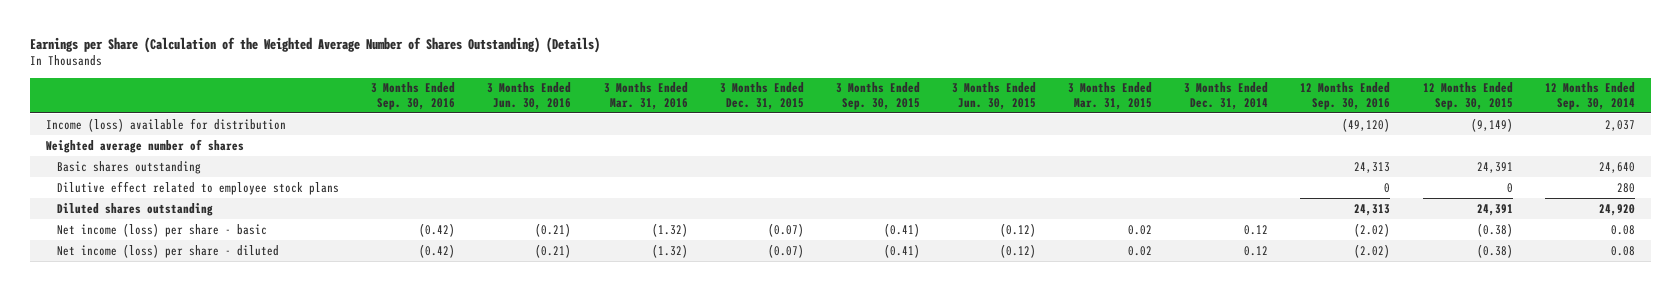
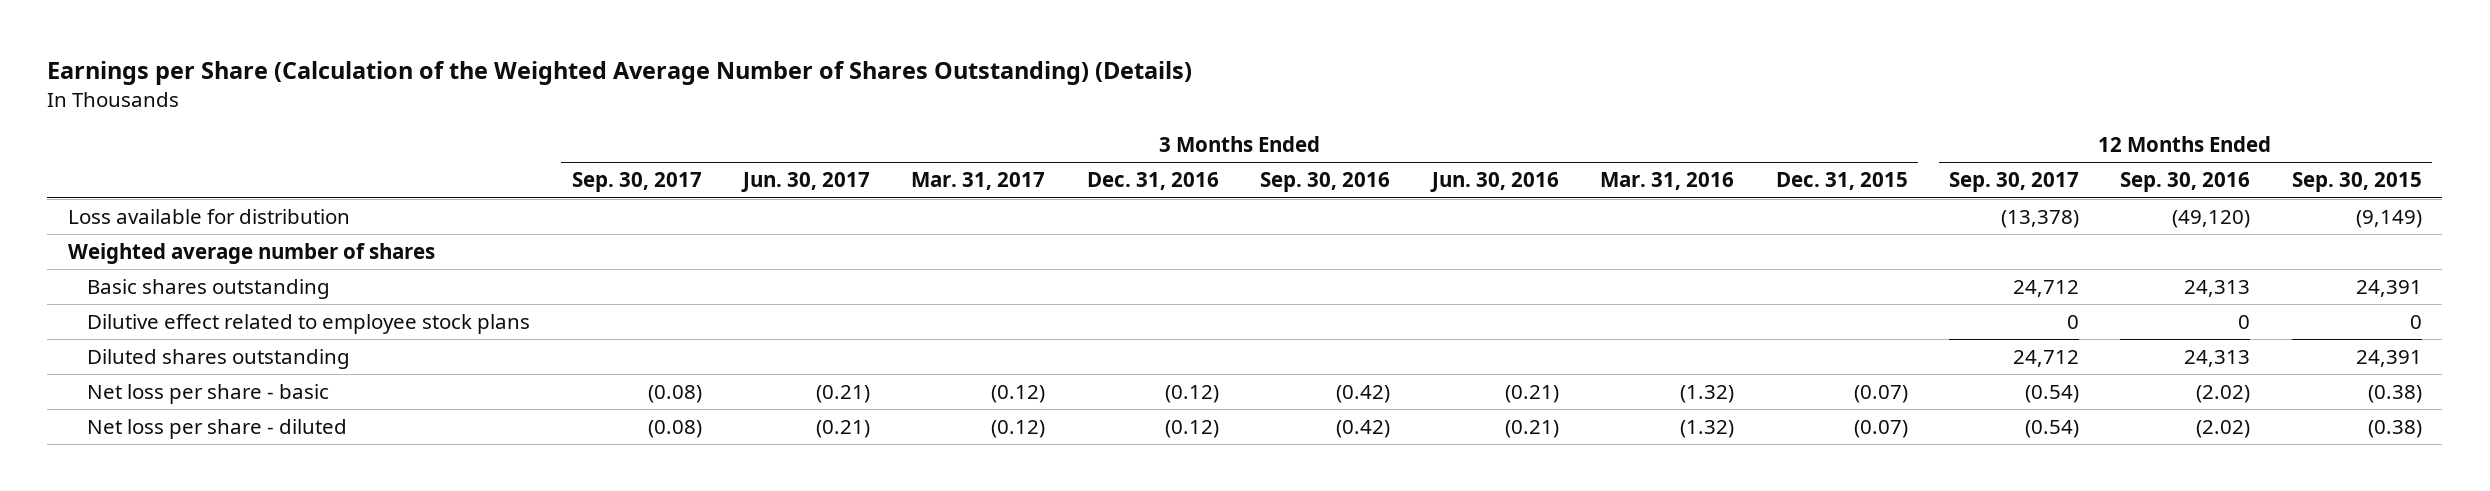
- | 3 Months Ended Sep. 30, 2016 | 3 Months Ended Jun. 30, 2016 | 3 Months Ended Mar. 31, 2016 | 3 Months Ended Dec. 31, 2015 | 3 Months Ended Sep. 30, 2015 | 3 Months Ended Jun. 30, 2015 | 3 Months Ended Mar. 31, 2015 | 3 Months Ended Dec. 31, 2014 | 12 Months Ended Sep. 30, 2016 | 12 Months Ended Sep. 30, 2015 | 12 Months Ended Sep. 30, 2014
+ | 3 Months Ended Sep. 30, 2017 | 3 Months Ended Jun. 30, 2017 | 3 Months Ended Mar. 31, 2017 | 3 Months Ended Dec. 31, 2016 | 3 Months Ended Sep. 30, 2016 | 3 Months Ended Jun. 30, 2016 | 3 Months Ended Mar. 31, 2016 | 3 Months Ended Dec. 31, 2015 | 12 Months Ended Sep. 30, 2017 | 12 Months Ended Sep. 30, 2016 | 12 Months Ended Sep. 30, 2015
- Income (loss) available for distribution | | | | | | | | | (49,120) | (9,149) | 2,037
+ Loss available for distribution | | | | | | | | | (13,378) | (49,120) | (9,149)
- Net income (loss) per share - basic | (0.42) | (0.21) | (1.32) | (0.07) | (0.41) | (0.12) | 0.02 | 0.12 | (2.02) | (0.38) | 0.08
- Net income (loss) per share - diluted | (0.42) | (0.21) | (1.32) | (0.07) | (0.41) | (0.12) | 0.02 | 0.12 | (2.02) | (0.38) | 0.08
+ Net loss per share - basic | (0.08) | (0.21) | (0.12) | (0.12) | (0.42) | (0.21) | (1.32) | (0.07) | (0.54) | (2.02) | (0.38)
+ Net loss per share - diluted | (0.08) | (0.21) | (0.12) | (0.12) | (0.42) | (0.21) | (1.32) | (0.07) | (0.54) | (2.02) | (0.38)

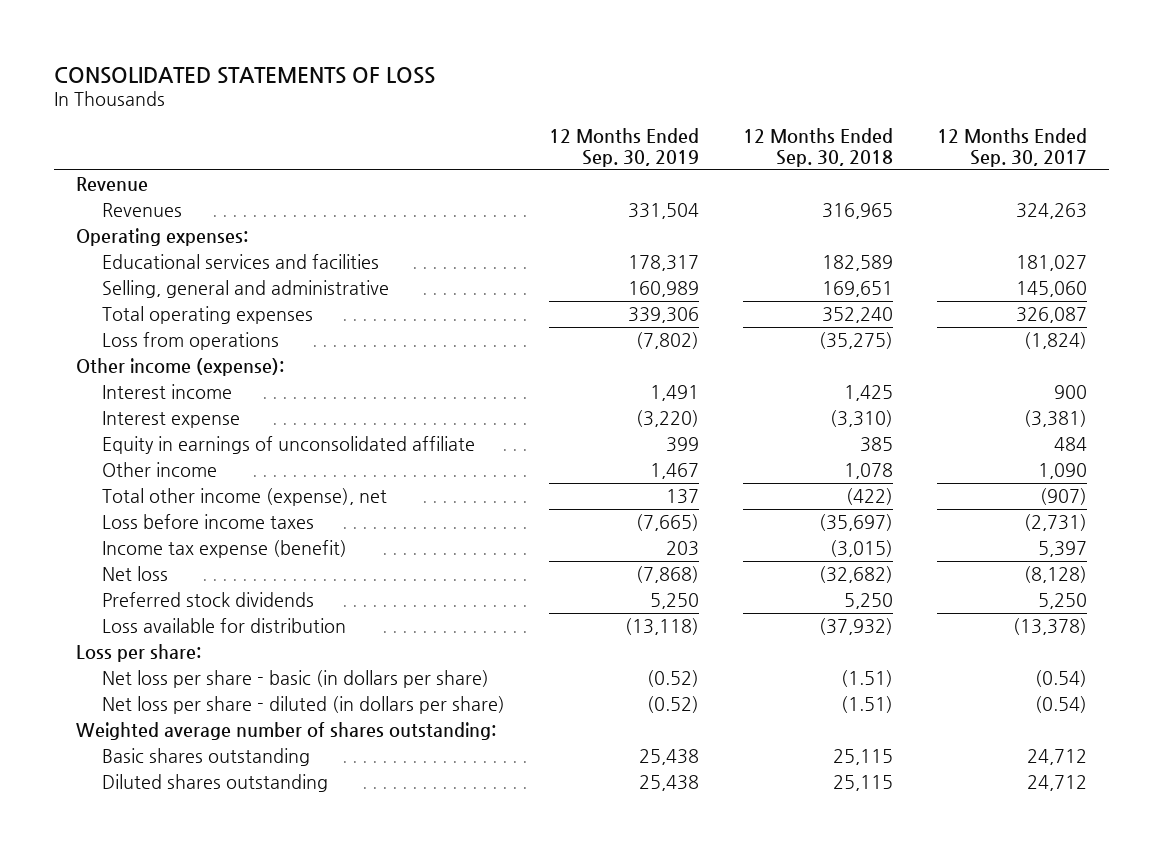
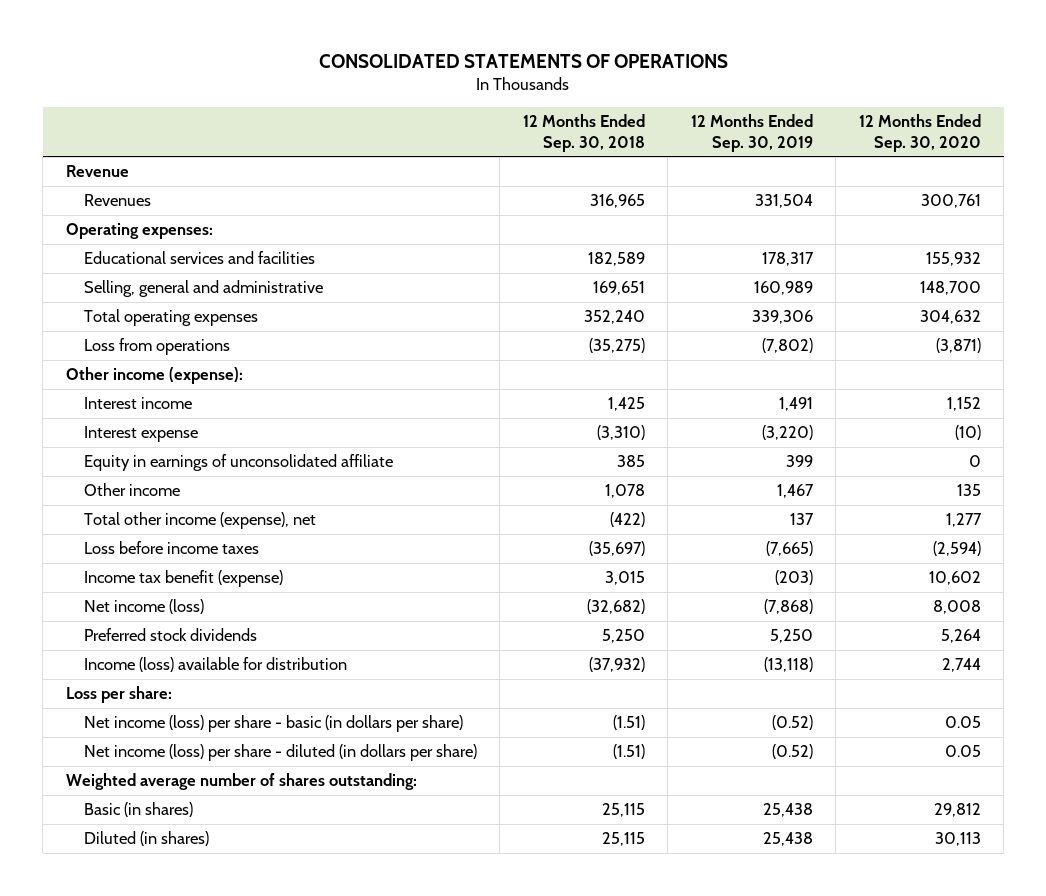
- CONSOLIDATED STATEMENTS OF LOSS
+ CONSOLIDATED STATEMENTS OF OPERATIONS
- | 12 Months Ended Sep. 30, 2019 | 12 Months Ended Sep. 30, 2018 | 12 Months Ended Sep. 30, 2017
+ | 12 Months Ended Sep. 30, 2018 | 12 Months Ended Sep. 30, 2019 | 12 Months Ended Sep. 30, 2020
- Income tax expense (benefit) | 203 | (3,015) | 5,397
- Net loss | (7,868) | (32,682) | (8,128)
+ Income tax benefit (expense) | 3,015 | (203) | 10,602
+ Net income (loss) | (32,682) | (7,868) | 8,008
- Loss available for distribution | (13,118) | (37,932) | (13,378)
+ Income (loss) available for distribution | (37,932) | (13,118) | 2,744
- Net loss per share - basic (in dollars per share) | (0.52) | (1.51) | (0.54)
- Net loss per share - diluted (in dollars per share) | (0.52) | (1.51) | (0.54)
+ Net income (loss) per share - basic (in dollars per share) | (1.51) | (0.52) | 0.05
+ Net income (loss) per share - diluted (in dollars per share) | (1.51) | (0.52) | 0.05
- Basic shares outstanding | 25,438 | 25,115 | 24,712
- Diluted shares outstanding | 25,438 | 25,115 | 24,712
+ Basic (in shares) | 25,115 | 25,438 | 29,812
+ Diluted (in shares) | 25,115 | 25,438 | 30,113

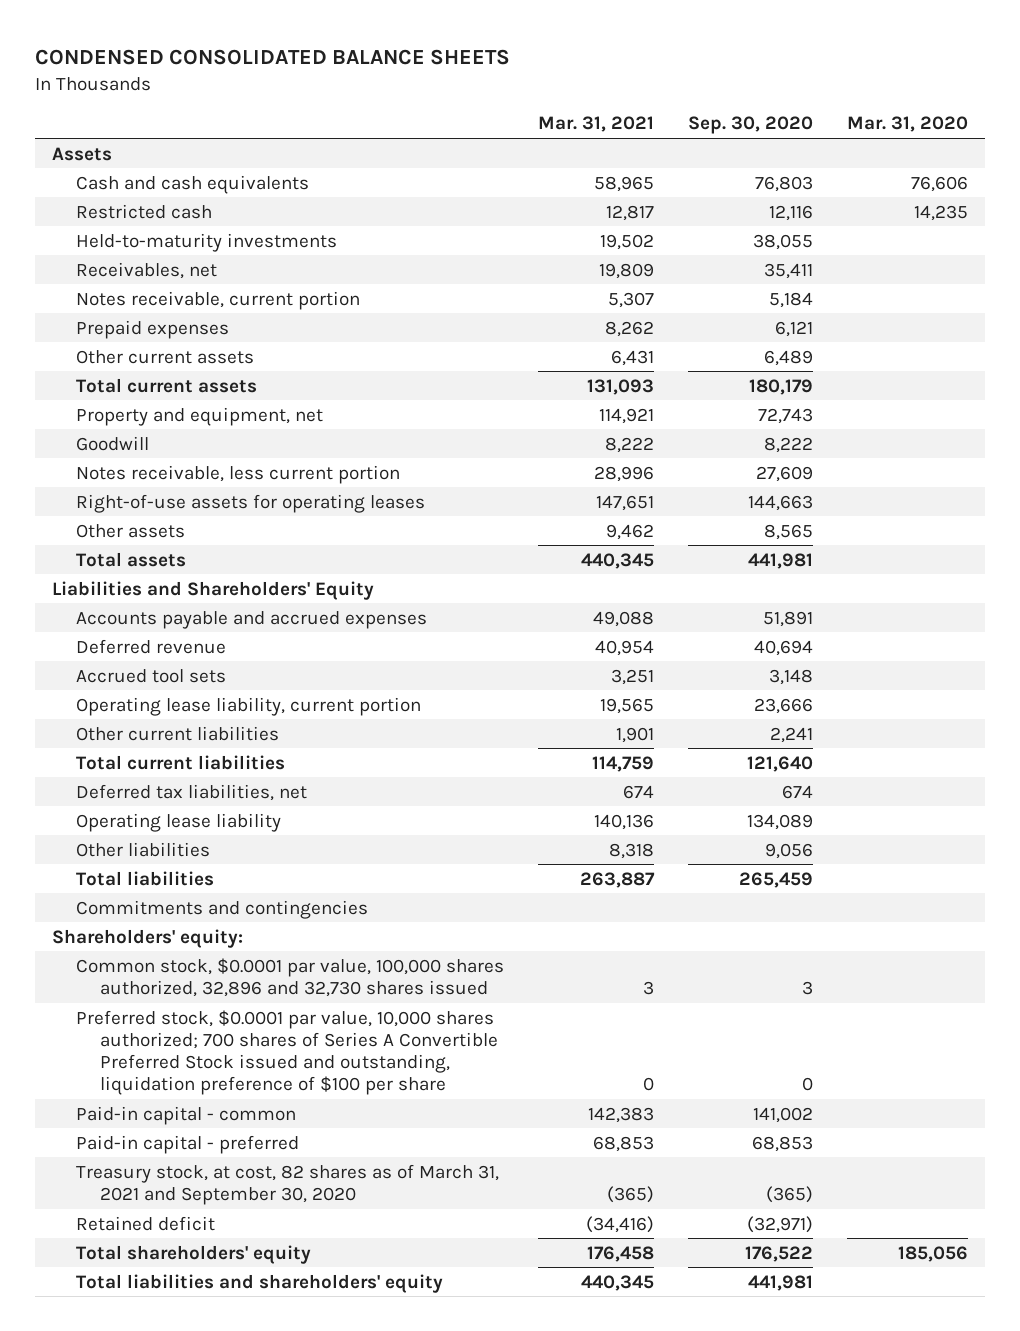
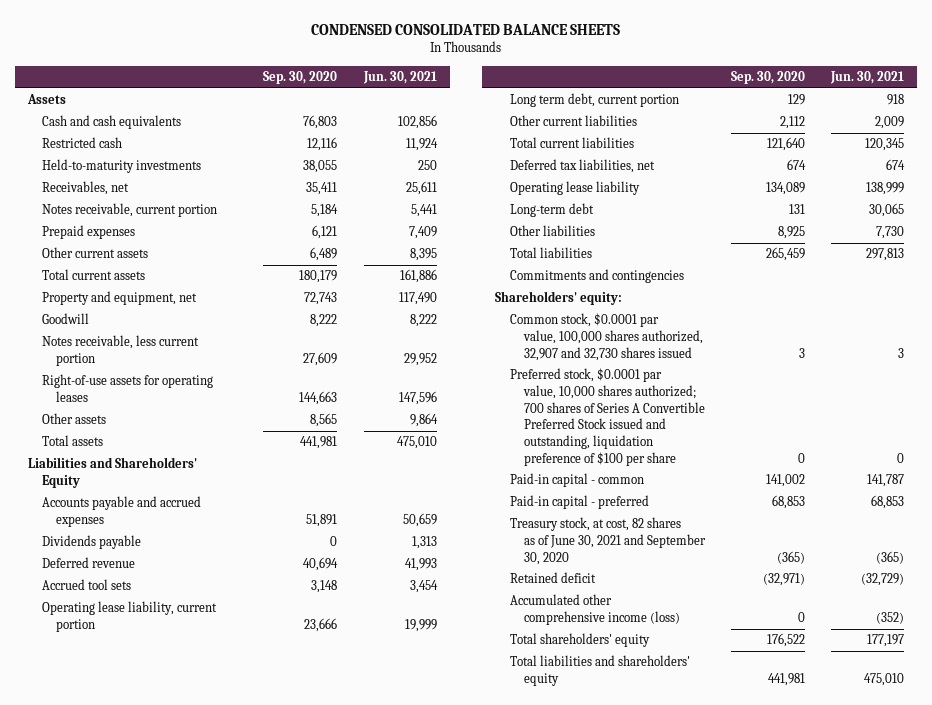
- | Mar. 31, 2021 | Sep. 30, 2020 | Mar. 31, 2020
+ | Sep. 30, 2020 | Jun. 30, 2021
+ Dividends payable | 0 | 1,313
- Other current liabilities | 1,901 | 2,241 |
+ Long term debt, current portion | 129 | 918
+ Other current liabilities | 2,112 | 2,009
- Other liabilities | 8,318 | 9,056 |
+ Long-term debt | 131 | 30,065
+ Other liabilities | 8,925 | 7,730
- Common stock, $0.0001 par value, 100,000 shares authorized, 32,896 and 32,730 shares issued | 3 | 3 |
+ Common stock, $0.0001 par value, 100,000 shares authorized, 32,907 and 32,730 shares issued | 3 | 3
- Treasury stock, at cost, 82 shares as of March 31, 2021 and September 30, 2020 | (365) | (365) |
+ Treasury stock, at cost, 82 shares as of June 30, 2021 and September 30, 2020 | (365) | (365)
+ Accumulated other comprehensive income (loss) | 0 | (352)

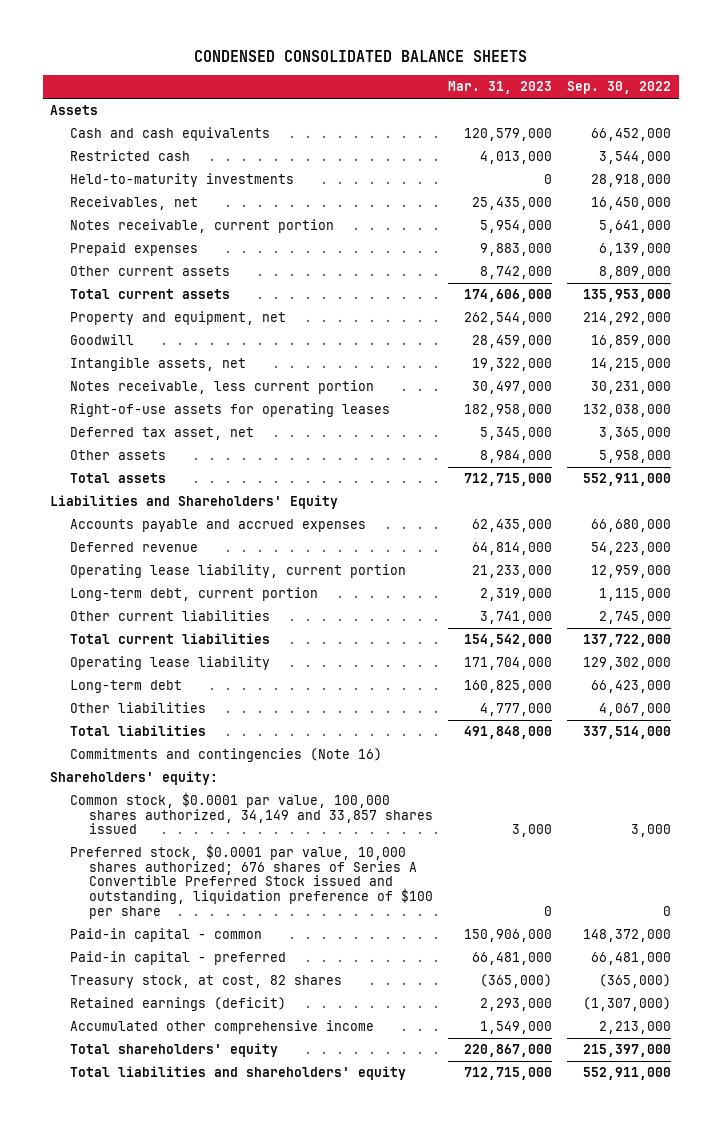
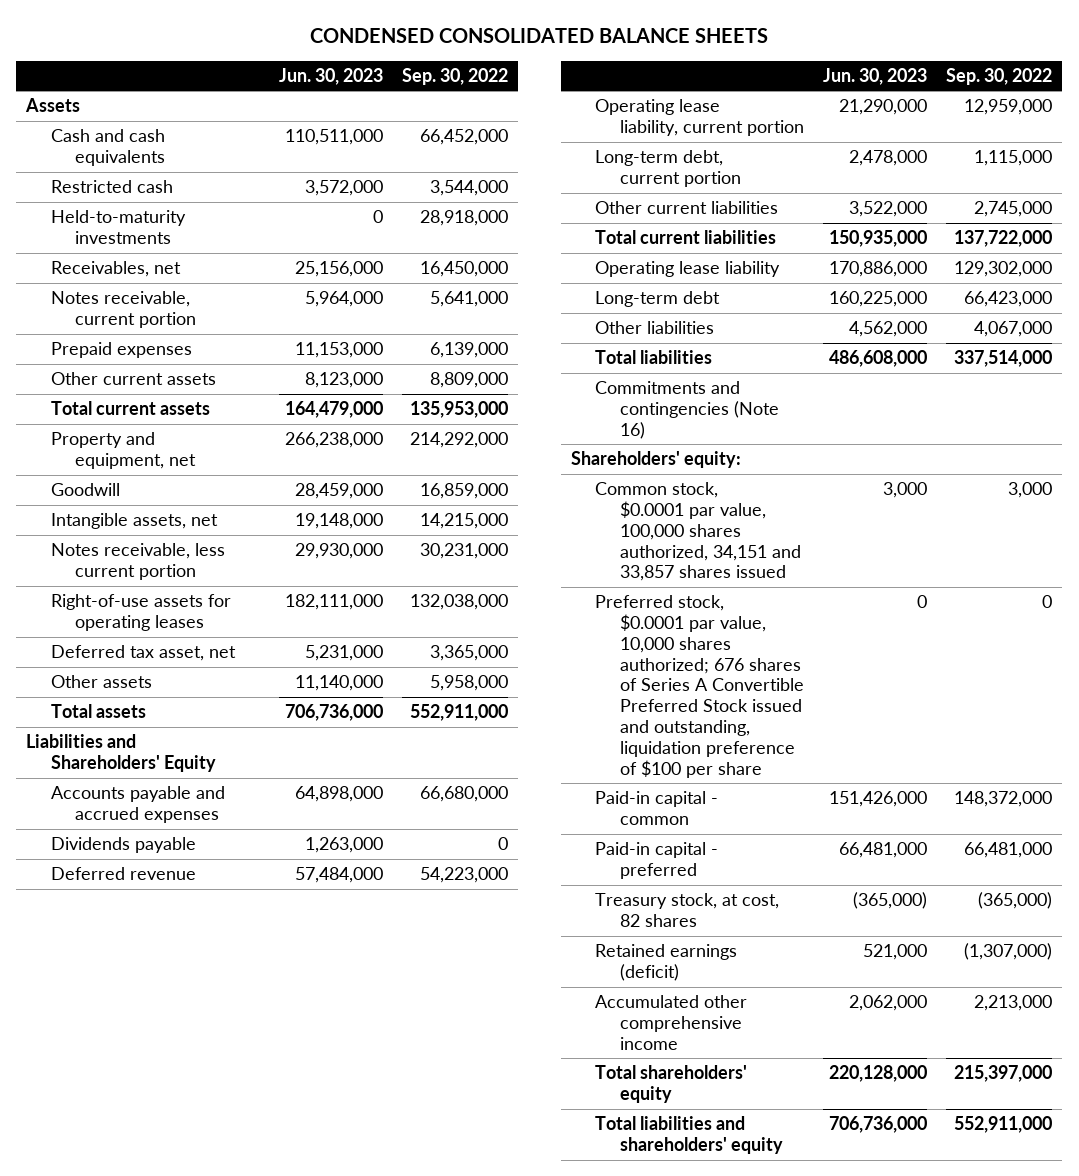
- | Mar. 31, 2023 | Sep. 30, 2022
+ | Jun. 30, 2023 | Sep. 30, 2022
+ Dividends payable | 1,263,000 | 0
- Common stock, $0.0001 par value, 100,000 shares authorized, 34,149 and 33,857 shares issued | 3,000 | 3,000
+ Common stock, $0.0001 par value, 100,000 shares authorized, 34,151 and 33,857 shares issued | 3,000 | 3,000

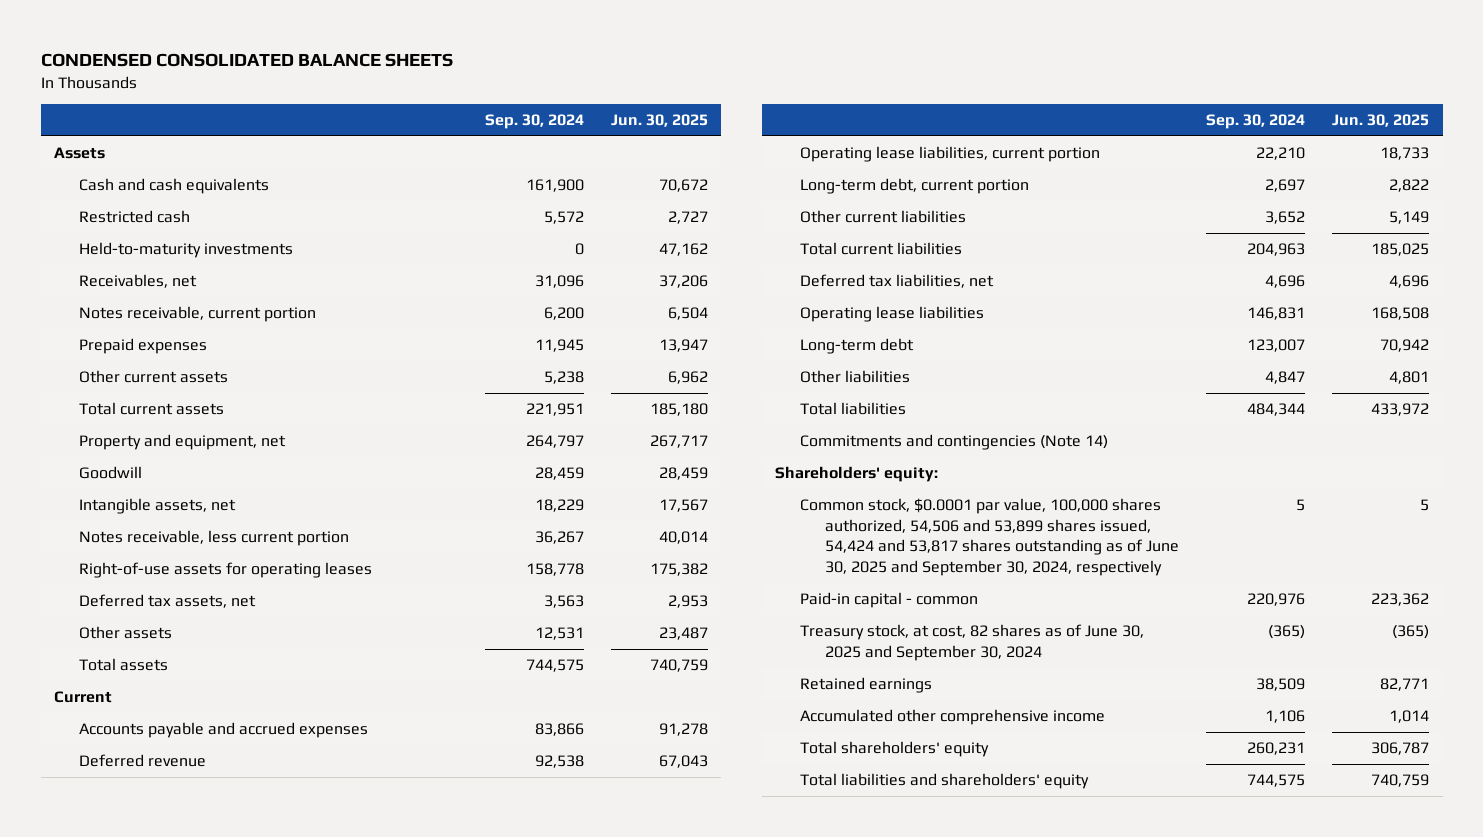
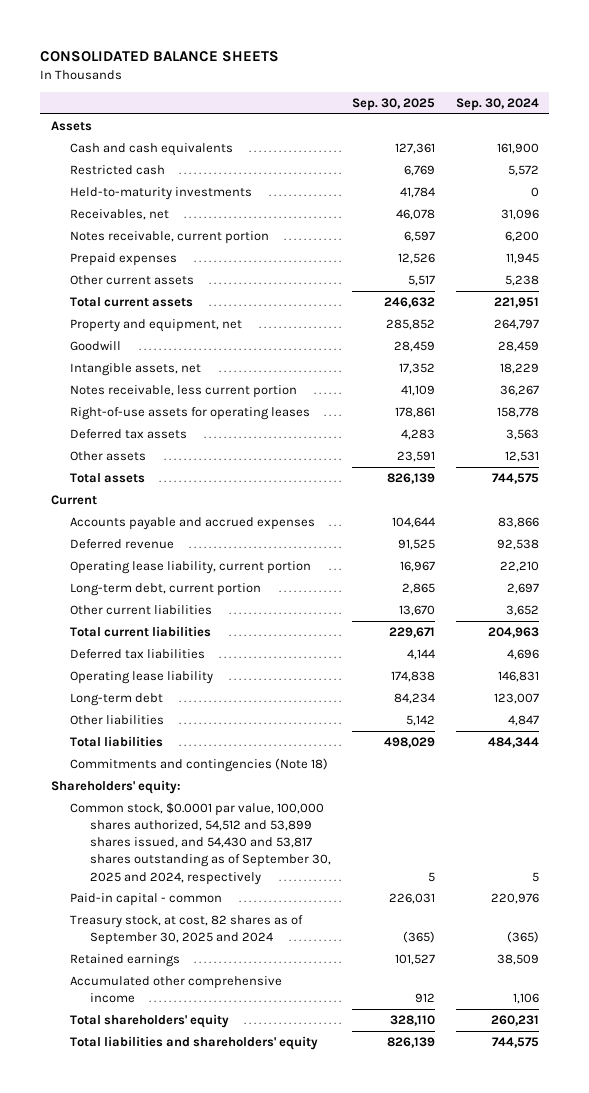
- CONDENSED CONSOLIDATED BALANCE SHEETS
+ CONSOLIDATED BALANCE SHEETS
- | Sep. 30, 2024 | Jun. 30, 2025
+ | Sep. 30, 2025 | Sep. 30, 2024
- Deferred tax assets, net | 3,563 | 2,953
+ Deferred tax assets | 4,283 | 3,563
- Operating lease liabilities, current portion | 22,210 | 18,733
+ Operating lease liability, current portion | 16,967 | 22,210
- Deferred tax liabilities, net | 4,696 | 4,696
- Operating lease liabilities | 146,831 | 168,508
+ Deferred tax liabilities | 4,144 | 4,696
+ Operating lease liability | 174,838 | 146,831
- Commitments and contingencies (Note 14)
+ Commitments and contingencies (Note 18)
- Common stock, $0.0001 par value, 100,000 shares authorized, 54,506 and 53,899 shares issued, 54,424 and 53,817 shares outstanding as of June 30, 2025 and September 30, 2024, respectively | 5 | 5
+ Common stock, $0.0001 par value, 100,000 shares authorized, 54,512 and 53,899 shares issued, and 54,430 and 53,817 shares outstanding as of September 30, 2025 and 2024, respectively | 5 | 5
- Treasury stock, at cost, 82 shares as of June 30, 2025 and September 30, 2024 | (365) | (365)
+ Treasury stock, at cost, 82 shares as of September 30, 2025 and 2024 | (365) | (365)

